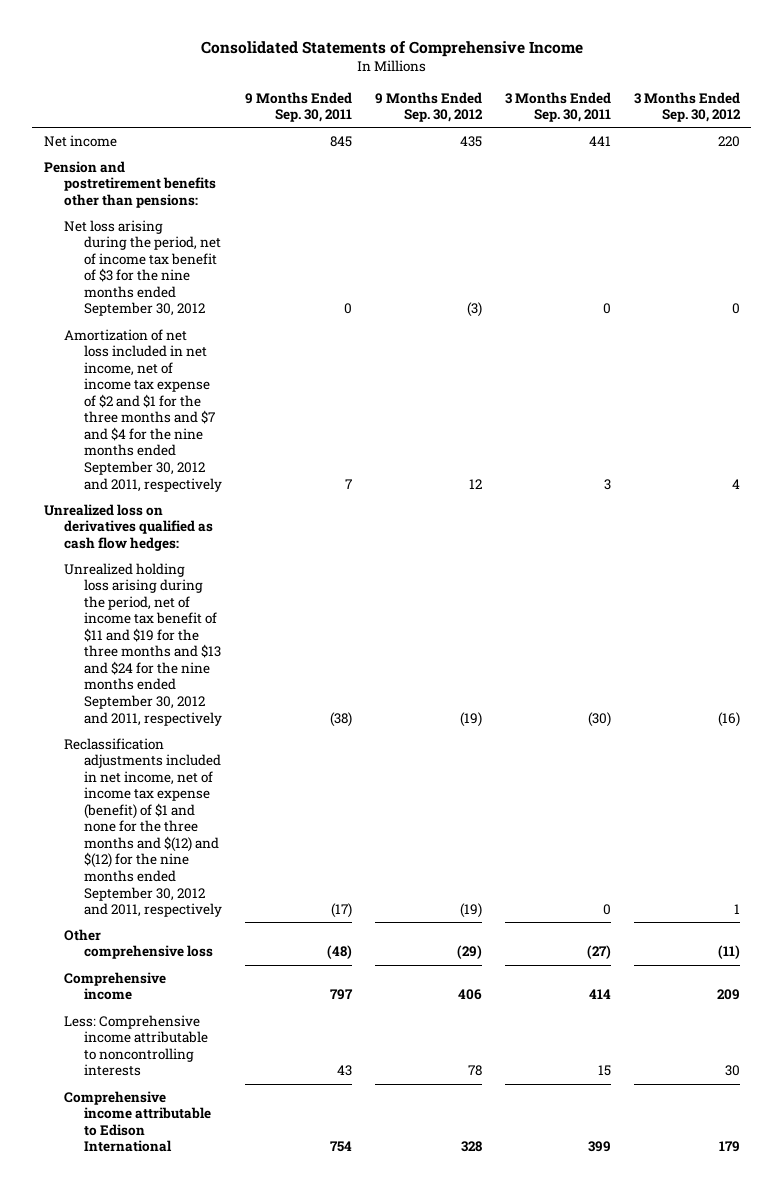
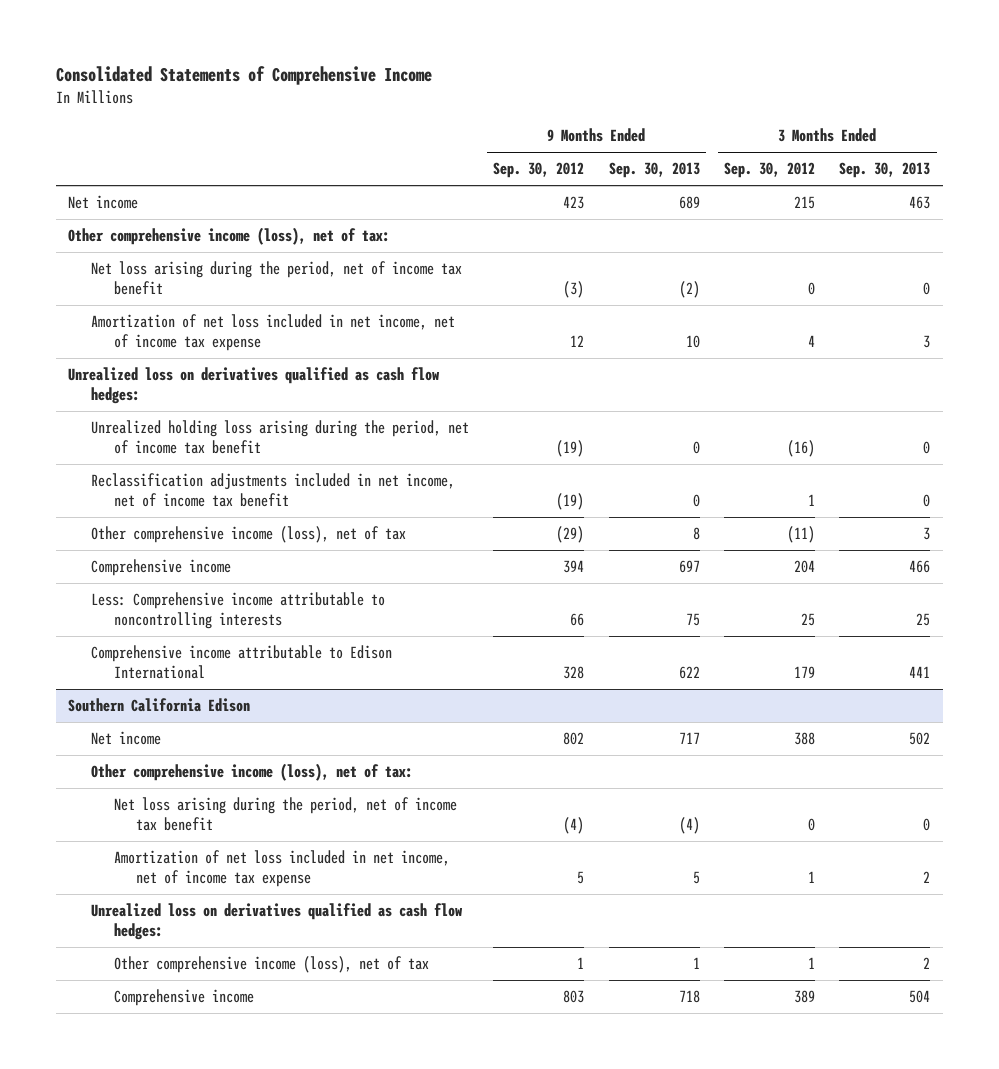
- | 9 Months Ended Sep. 30, 2011 | 9 Months Ended Sep. 30, 2012 | 3 Months Ended Sep. 30, 2011 | 3 Months Ended Sep. 30, 2012
+ | 9 Months Ended Sep. 30, 2012 | 9 Months Ended Sep. 30, 2013 | 3 Months Ended Sep. 30, 2012 | 3 Months Ended Sep. 30, 2013
- Net income | 845 | 435 | 441 | 220
- Pension and postretirement benefits other than pensions:
- Net loss arising during the period, net of income tax benefit of $3 for the nine months ended September 30, 2012 | 0 | (3) | 0 | 0
- Amortization of net loss included in net income, net of income tax expense of $2 and $1 for the three months and $7 and $4 for the nine months ended September 30, 2012 and 2011, respectively | 7 | 12 | 3 | 4
+ Net income | 423 | 689 | 215 | 463
+ Other comprehensive income (loss), net of tax:
+ Net loss arising during the period, net of income tax benefit | (3) | (2) | 0 | 0
+ Amortization of net loss included in net income, net of income tax expense | 12 | 10 | 4 | 3
- Unrealized holding loss arising during the period, net of income tax benefit of $11 and $19 for the three months and $13 and $24 for the nine months ended September 30, 2012 and 2011, respectively | (38) | (19) | (30) | (16)
- Reclassification adjustments included in net income, net of income tax expense (benefit) of $1 and none for the three months and $(12) and $(12) for the nine months ended September 30, 2012 and 2011, respectively | (17) | (19) | 0 | 1
- Other comprehensive loss | (48) | (29) | (27) | (11)
- Comprehensive income | 797 | 406 | 414 | 209
- Less: Comprehensive income attributable to noncontrolling interests | 43 | 78 | 15 | 30
+ Unrealized holding loss arising during the period, net of income tax benefit | (19) | 0 | (16) | 0
+ Reclassification adjustments included in net income, net of income tax benefit | (19) | 0 | 1 | 0
+ Other comprehensive income (loss), net of tax | (29) | 8 | (11) | 3
+ Comprehensive income | 394 | 697 | 204 | 466
+ Less: Comprehensive income attributable to noncontrolling interests | 66 | 75 | 25 | 25
+ Southern California Edison
+ Net income | 802 | 717 | 388 | 502
+ Other comprehensive income (loss), net of tax:
+ Net loss arising during the period, net of income tax benefit | (4) | (4) | 0 | 0
+ Amortization of net loss included in net income, net of income tax expense | 5 | 5 | 1 | 2
+ Unrealized loss on derivatives qualified as cash flow hedges:
+ Other comprehensive income (loss), net of tax | 1 | 1 | 1 | 2
+ Comprehensive income | 803 | 718 | 389 | 504

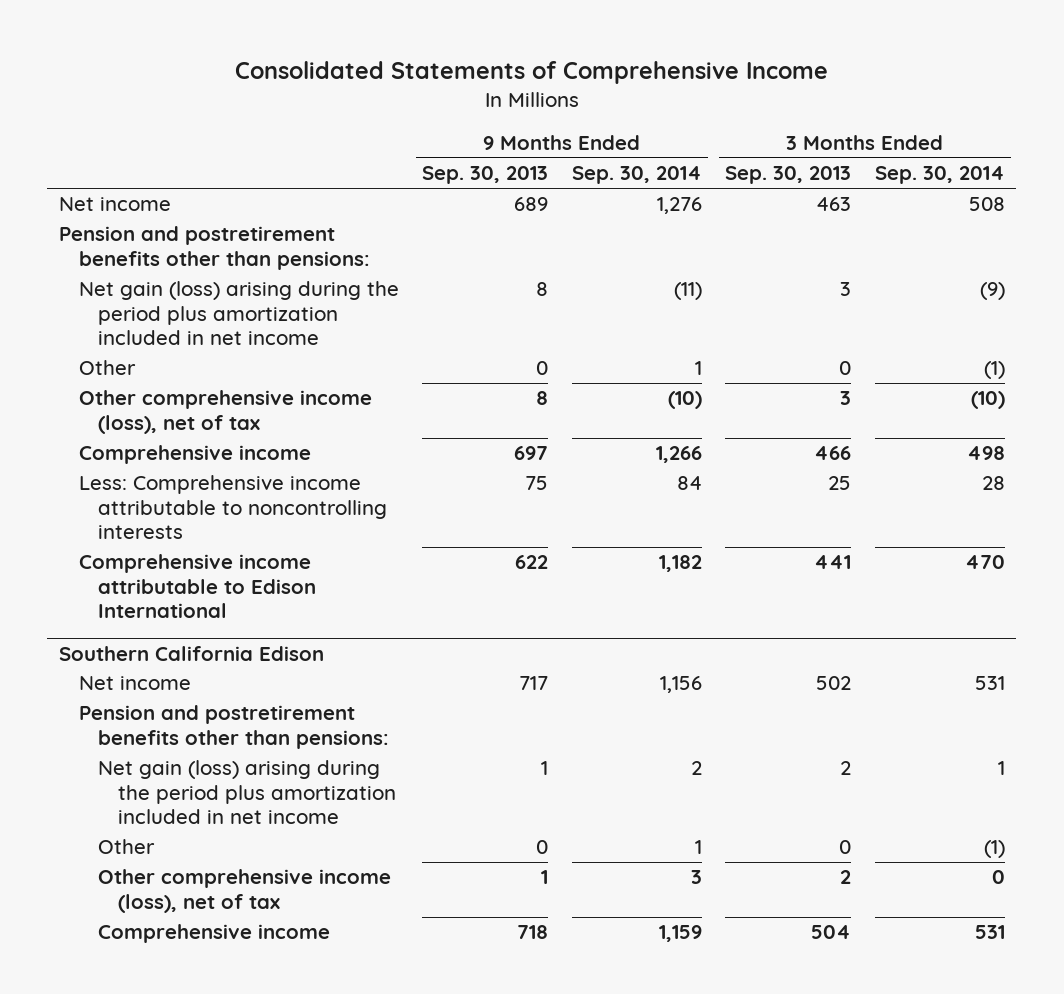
- | 9 Months Ended Sep. 30, 2012 | 9 Months Ended Sep. 30, 2013 | 3 Months Ended Sep. 30, 2012 | 3 Months Ended Sep. 30, 2013
+ | 9 Months Ended Sep. 30, 2013 | 9 Months Ended Sep. 30, 2014 | 3 Months Ended Sep. 30, 2013 | 3 Months Ended Sep. 30, 2014
- Other comprehensive income (loss), net of tax:
- Net loss arising during the period, net of income tax benefit | (3) | (2) | 0 | 0
- Amortization of net loss included in net income, net of income tax expense | 12 | 10 | 4 | 3
- Unrealized loss on derivatives qualified as cash flow hedges:
- Unrealized holding loss arising during the period, net of income tax benefit | (19) | 0 | (16) | 0
- Reclassification adjustments included in net income, net of income tax benefit | (19) | 0 | 1 | 0
+ Pension and postretirement benefits other than pensions:
+ Net gain (loss) arising during the period plus amortization included in net income | 8 | (11) | 3 | (9)
+ Other | 0 | 1 | 0 | (1)
@ Southern California Edison
- Other comprehensive income (loss), net of tax:
- Net loss arising during the period, net of income tax benefit | (4) | (4) | 0 | 0
- Amortization of net loss included in net income, net of income tax expense | 5 | 5 | 1 | 2
- Unrealized loss on derivatives qualified as cash flow hedges:
+ Pension and postretirement benefits other than pensions:
+ Net gain (loss) arising during the period plus amortization included in net income | 1 | 2 | 2 | 1
+ Other | 0 | 1 | 0 | (1)

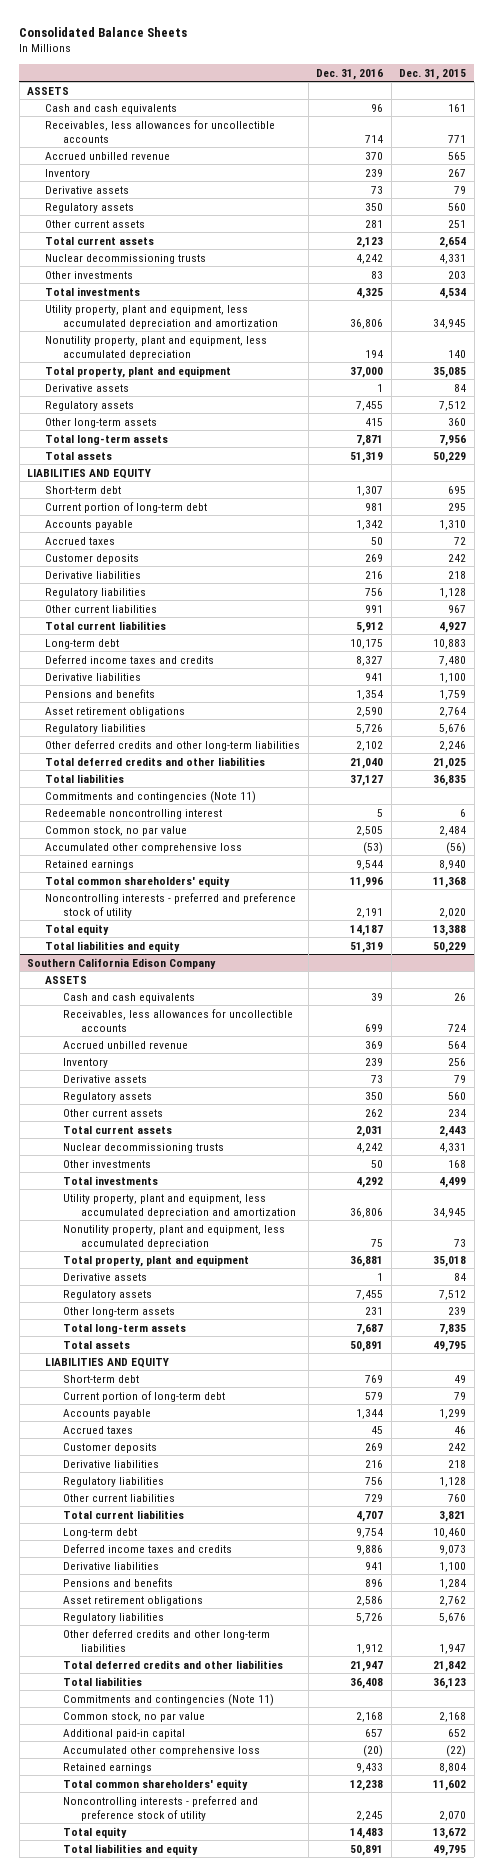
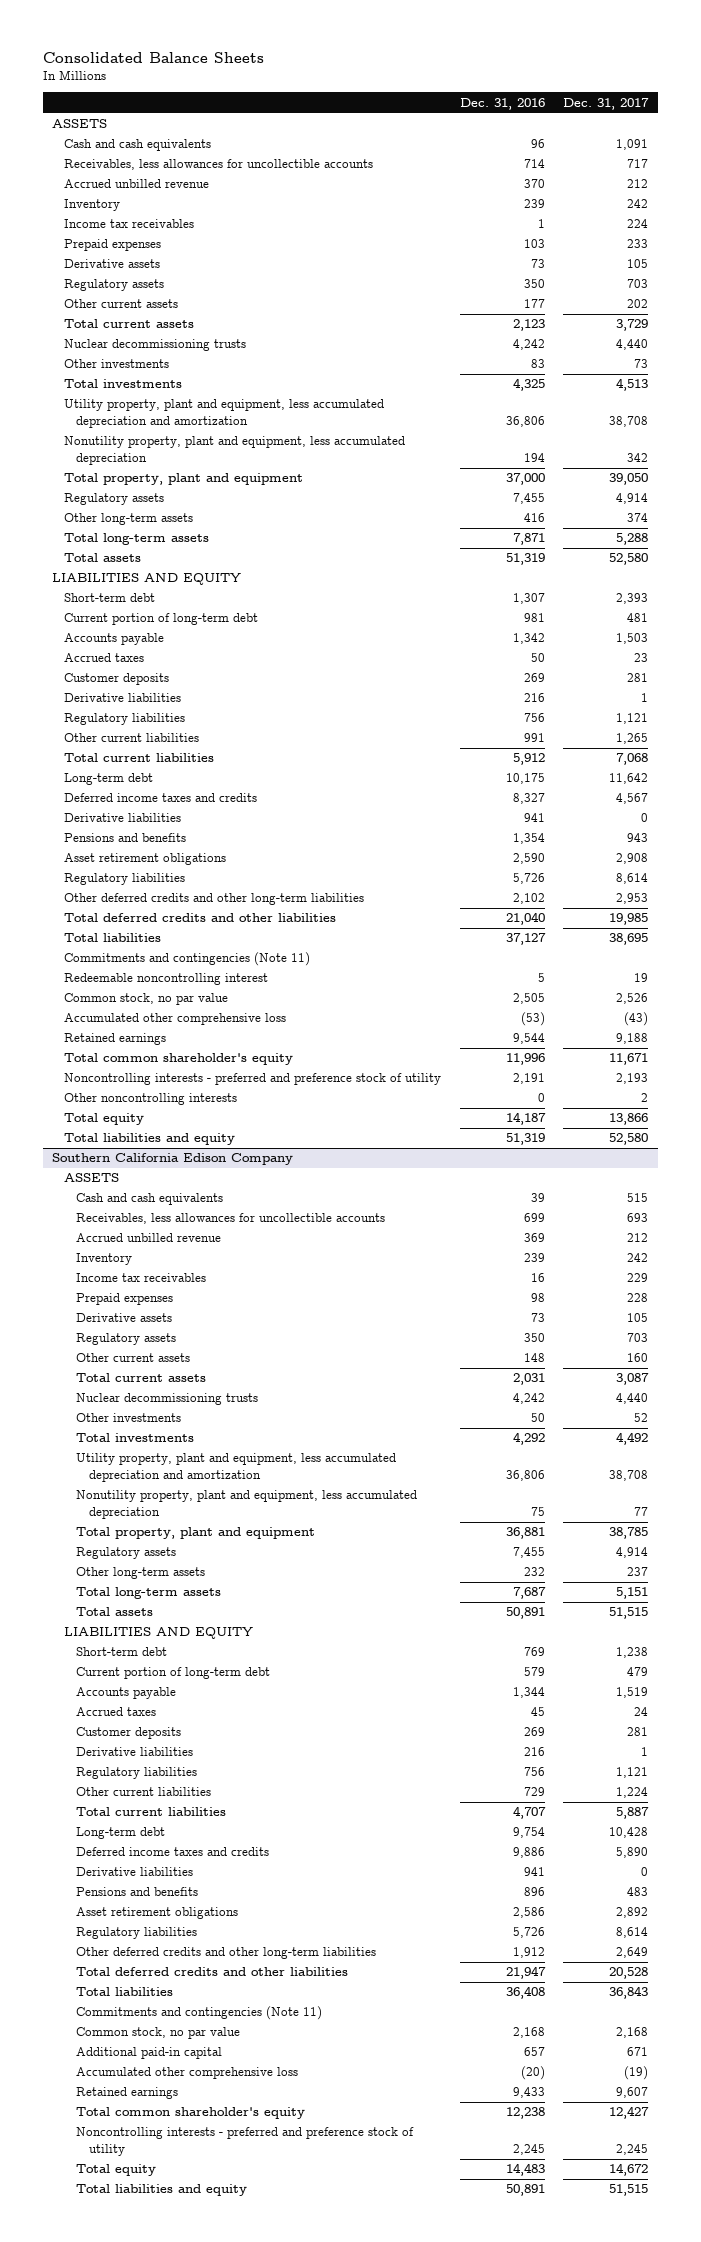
- | Dec. 31, 2016 | Dec. 31, 2015
+ | Dec. 31, 2016 | Dec. 31, 2017
+ Income tax receivables | 1 | 224
+ Prepaid expenses | 103 | 233
- Other current assets | 281 | 251
+ Other current assets | 177 | 202
- Derivative assets | 1 | 84
- Other long-term assets | 415 | 360
+ Other long-term assets | 416 | 374
- Total common shareholders' equity | 11,996 | 11,368
+ Total common shareholder's equity | 11,996 | 11,671
+ Other noncontrolling interests | 0 | 2
@ Southern California Edison Company
+ Income tax receivables | 16 | 229
+ Prepaid expenses | 98 | 228
- Other current assets | 262 | 234
+ Other current assets | 148 | 160
- Derivative assets | 1 | 84
- Other long-term assets | 231 | 239
+ Other long-term assets | 232 | 237
- Total common shareholders' equity | 12,238 | 11,602
+ Total common shareholder's equity | 12,238 | 12,427

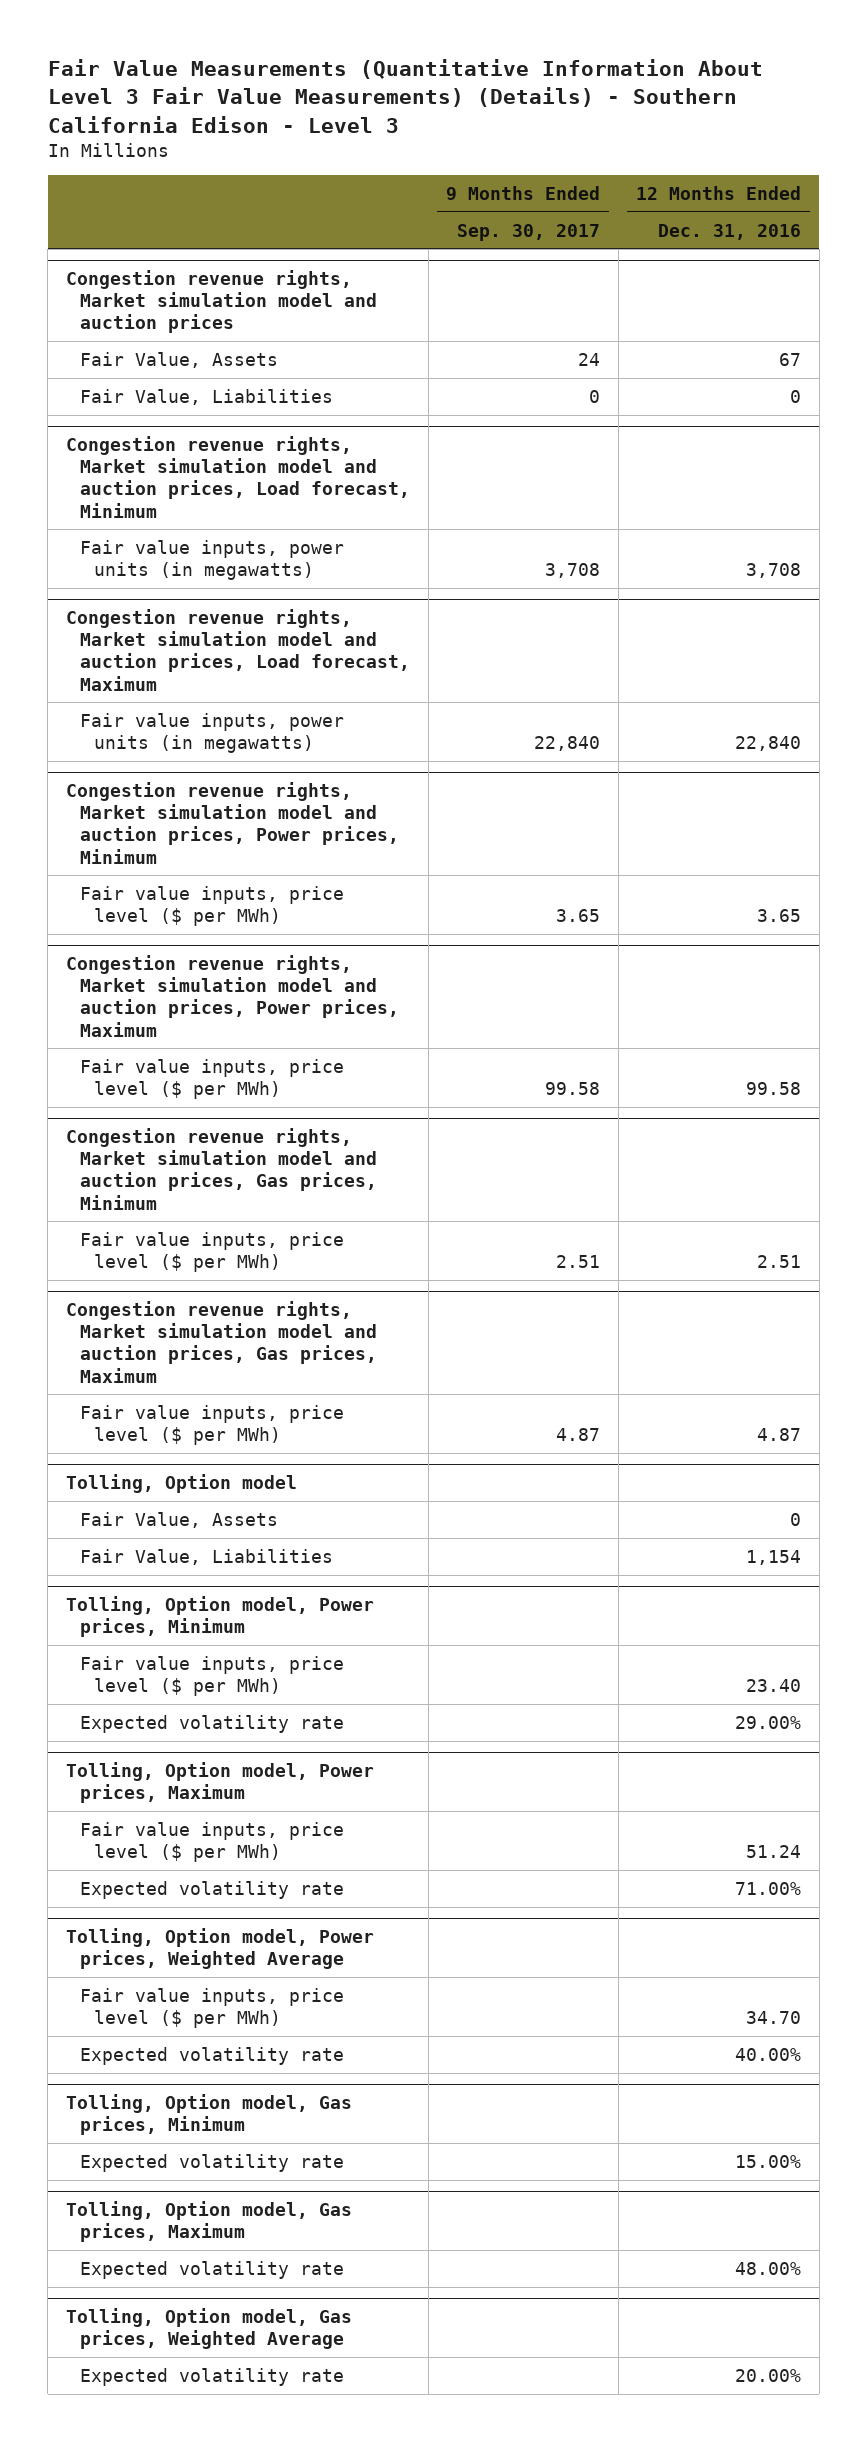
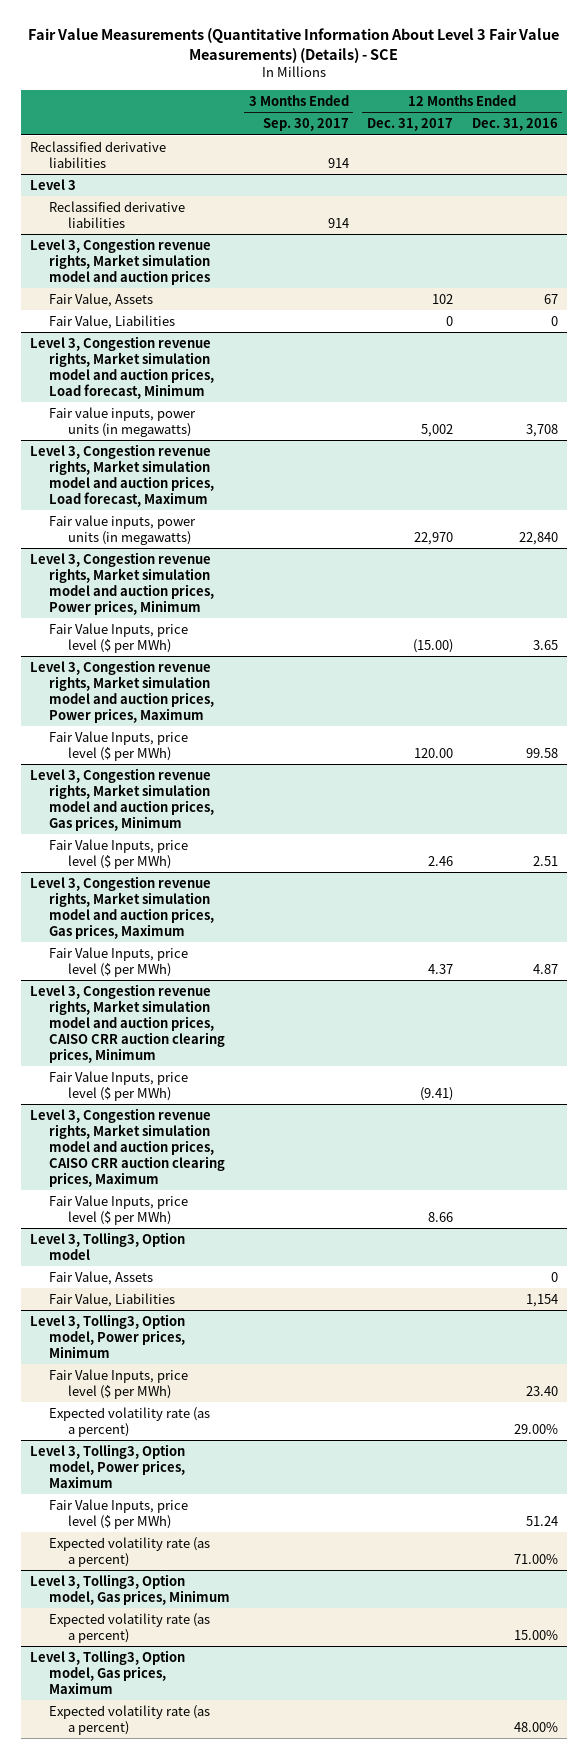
- Fair Value Measurements (Quantitative Information About Level 3 Fair Value Measurements) (Details) - Southern California Edison - Level 3
+ Fair Value Measurements (Quantitative Information About Level 3 Fair Value Measurements) (Details) - SCE
- | 9 Months Ended Sep. 30, 2017 | 12 Months Ended Dec. 31, 2016
+ | 3 Months Ended Sep. 30, 2017 | 12 Months Ended Dec. 31, 2017 | 12 Months Ended Dec. 31, 2016
- Congestion revenue rights, Market simulation model and auction prices
+ Reclassified derivative liabilities | 914 | |
+ Level 3
+ Reclassified derivative liabilities | 914 | |
+ Level 3, Congestion revenue rights, Market simulation model and auction prices
- Congestion revenue rights, Market simulation model and auction prices, Load forecast, Minimum
+ Level 3, Congestion revenue rights, Market simulation model and auction prices, Load forecast, Minimum
- Congestion revenue rights, Market simulation model and auction prices, Load forecast, Maximum
+ Level 3, Congestion revenue rights, Market simulation model and auction prices, Load forecast, Maximum
- Congestion revenue rights, Market simulation model and auction prices, Power prices, Minimum
- Fair value inputs, price level ($ per MWh) | 3.65 | 3.65
- Congestion revenue rights, Market simulation model and auction prices, Power prices, Maximum
- Fair value inputs, price level ($ per MWh) | 99.58 | 99.58
- Congestion revenue rights, Market simulation model and auction prices, Gas prices, Minimum
- Fair value inputs, price level ($ per MWh) | 2.51 | 2.51
- Congestion revenue rights, Market simulation model and auction prices, Gas prices, Maximum
- Fair value inputs, price level ($ per MWh) | 4.87 | 4.87
- Tolling, Option model
+ Level 3, Congestion revenue rights, Market simulation model and auction prices, Power prices, Minimum
+ Fair Value Inputs, price level ($ per MWh) | | (15.00) | 3.65
+ Level 3, Congestion revenue rights, Market simulation model and auction prices, Power prices, Maximum
+ Fair Value Inputs, price level ($ per MWh) | | 120.00 | 99.58
+ Level 3, Congestion revenue rights, Market simulation model and auction prices, Gas prices, Minimum
+ Fair Value Inputs, price level ($ per MWh) | | 2.46 | 2.51
+ Level 3, Congestion revenue rights, Market simulation model and auction prices, Gas prices, Maximum
+ Fair Value Inputs, price level ($ per MWh) | | 4.37 | 4.87
+ Level 3, Congestion revenue rights, Market simulation model and auction prices, CAISO CRR auction clearing prices, Minimum
+ Fair Value Inputs, price level ($ per MWh) | | (9.41) |
+ Level 3, Congestion revenue rights, Market simulation model and auction prices, CAISO CRR auction clearing prices, Maximum
+ Fair Value Inputs, price level ($ per MWh) | | 8.66 |
+ Level 3, Tolling3, Option model
- Tolling, Option model, Power prices, Minimum
- Fair value inputs, price level ($ per MWh) | | 23.40
- Expected volatility rate | | 29.00%
- Tolling, Option model, Power prices, Maximum
- Fair value inputs, price level ($ per MWh) | | 51.24
- Expected volatility rate | | 71.00%
- Tolling, Option model, Power prices, Weighted Average
- Fair value inputs, price level ($ per MWh) | | 34.70
- Expected volatility rate | | 40.00%
- Tolling, Option model, Gas prices, Minimum
- Expected volatility rate | | 15.00%
- Tolling, Option model, Gas prices, Maximum
- Expected volatility rate | | 48.00%
- Tolling, Option model, Gas prices, Weighted Average
- Expected volatility rate | | 20.00%
+ Level 3, Tolling3, Option model, Power prices, Minimum
+ Fair Value Inputs, price level ($ per MWh) | | | 23.40
+ Expected volatility rate (as a percent) | | | 29.00%
+ Level 3, Tolling3, Option model, Power prices, Maximum
+ Fair Value Inputs, price level ($ per MWh) | | | 51.24
+ Expected volatility rate (as a percent) | | | 71.00%
+ Level 3, Tolling3, Option model, Gas prices, Minimum
+ Expected volatility rate (as a percent) | | | 15.00%
+ Level 3, Tolling3, Option model, Gas prices, Maximum
+ Expected volatility rate (as a percent) | | | 48.00%

